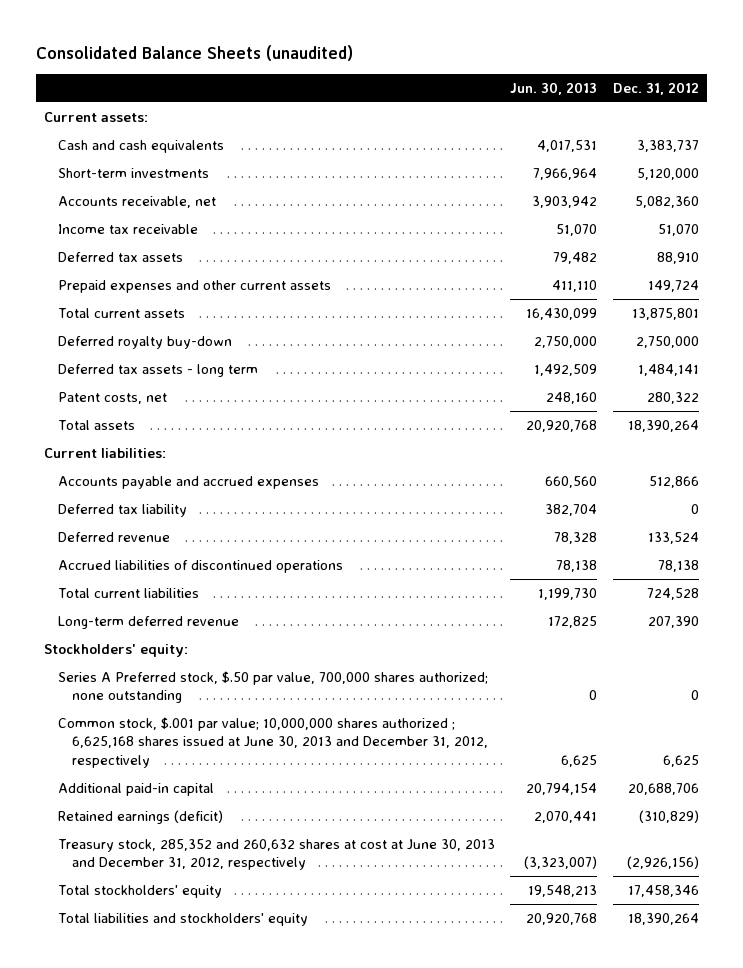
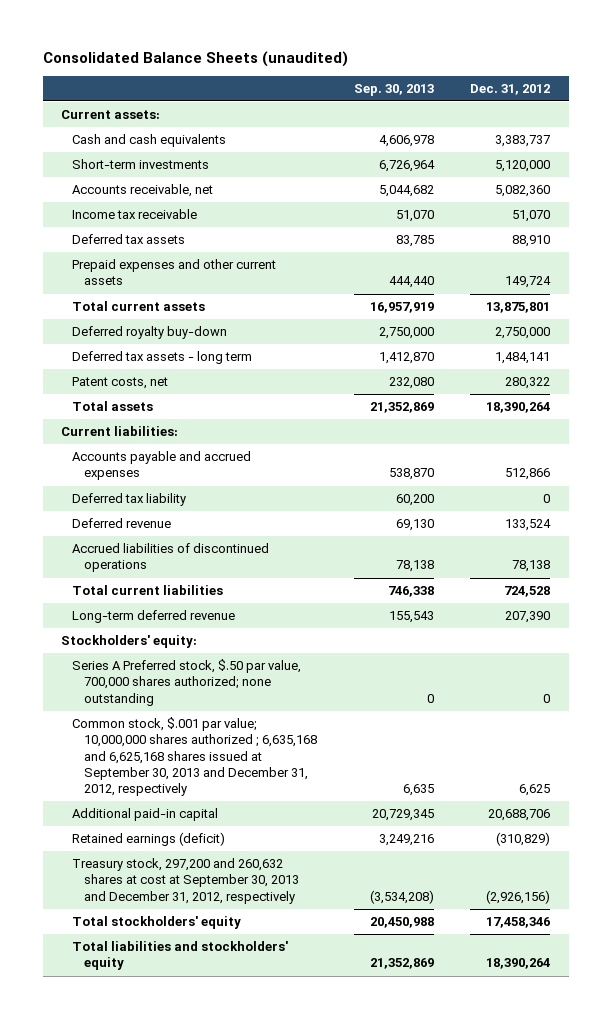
- | Jun. 30, 2013 | Dec. 31, 2012
+ | Sep. 30, 2013 | Dec. 31, 2012
- Common stock, $.001 par value; 10,000,000 shares authorized ; 6,625,168 shares issued at June 30, 2013 and December 31, 2012, respectively | 6,625 | 6,625
+ Common stock, $.001 par value; 10,000,000 shares authorized ; 6,635,168 and 6,625,168 shares issued at September 30, 2013 and December 31, 2012, respectively | 6,635 | 6,625
- Treasury stock, 285,352 and 260,632 shares at cost at June 30, 2013 and December 31, 2012, respectively | (3,323,007) | (2,926,156)
+ Treasury stock, 297,200 and 260,632 shares at cost at September 30, 2013 and December 31, 2012, respectively | (3,534,208) | (2,926,156)

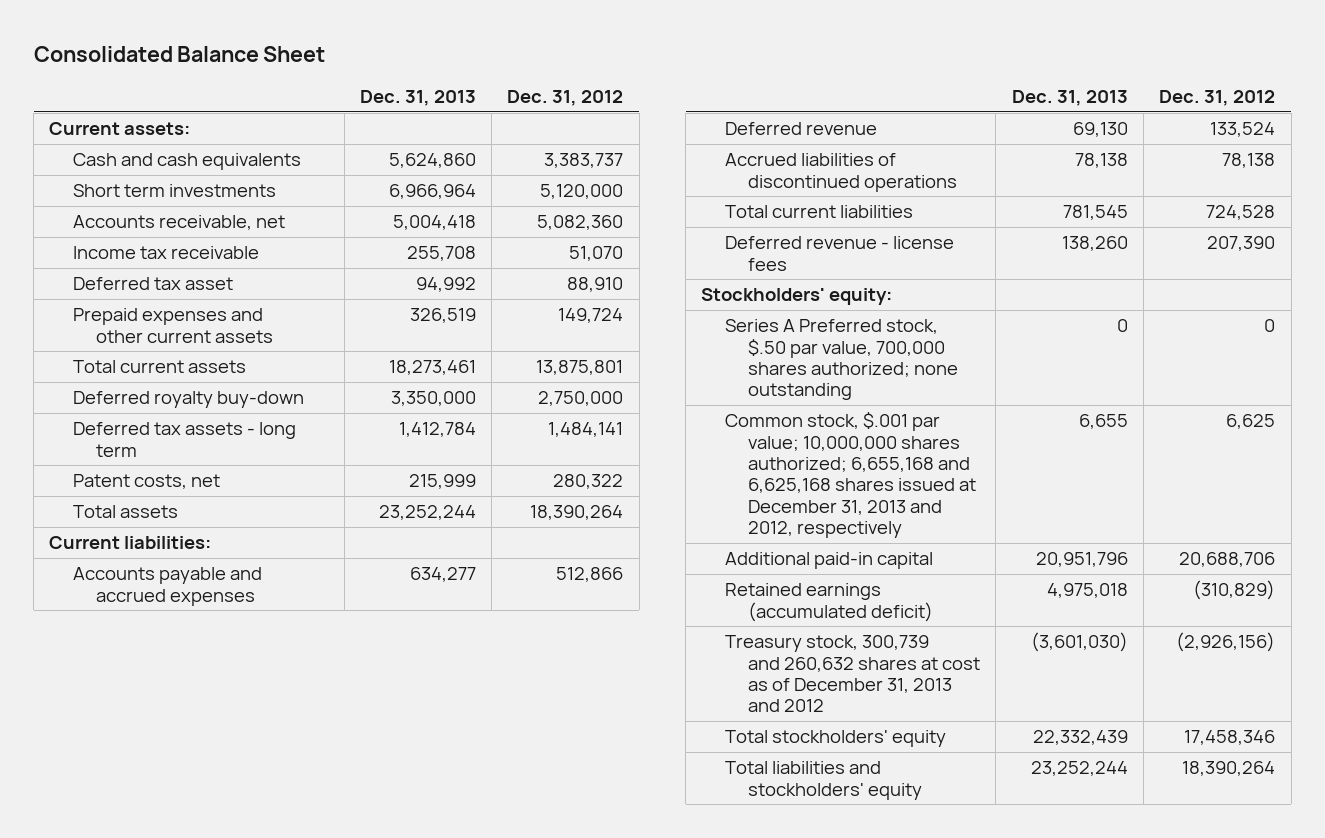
- Consolidated Balance Sheets (unaudited)
+ Consolidated Balance Sheet
- | Sep. 30, 2013 | Dec. 31, 2012
+ | Dec. 31, 2013 | Dec. 31, 2012
- Short-term investments | 6,726,964 | 5,120,000
+ Short term investments | 6,966,964 | 5,120,000
- Deferred tax assets | 83,785 | 88,910
+ Deferred tax asset | 94,992 | 88,910
- Deferred tax liability | 60,200 | 0
- Long-term deferred revenue | 155,543 | 207,390
+ Deferred revenue - license fees | 138,260 | 207,390
- Common stock, $.001 par value; 10,000,000 shares authorized ; 6,635,168 and 6,625,168 shares issued at September 30, 2013 and December 31, 2012, respectively | 6,635 | 6,625
+ Common stock, $.001 par value; 10,000,000 shares authorized; 6,655,168 and 6,625,168 shares issued at December 31, 2013 and 2012, respectively | 6,655 | 6,625
- Retained earnings (deficit) | 3,249,216 | (310,829)
- Treasury stock, 297,200 and 260,632 shares at cost at September 30, 2013 and December 31, 2012, respectively | (3,534,208) | (2,926,156)
+ Retained earnings (accumulated deficit) | 4,975,018 | (310,829)
+ Treasury stock, 300,739 and 260,632 shares at cost as of December 31, 2013 and 2012 | (3,601,030) | (2,926,156)

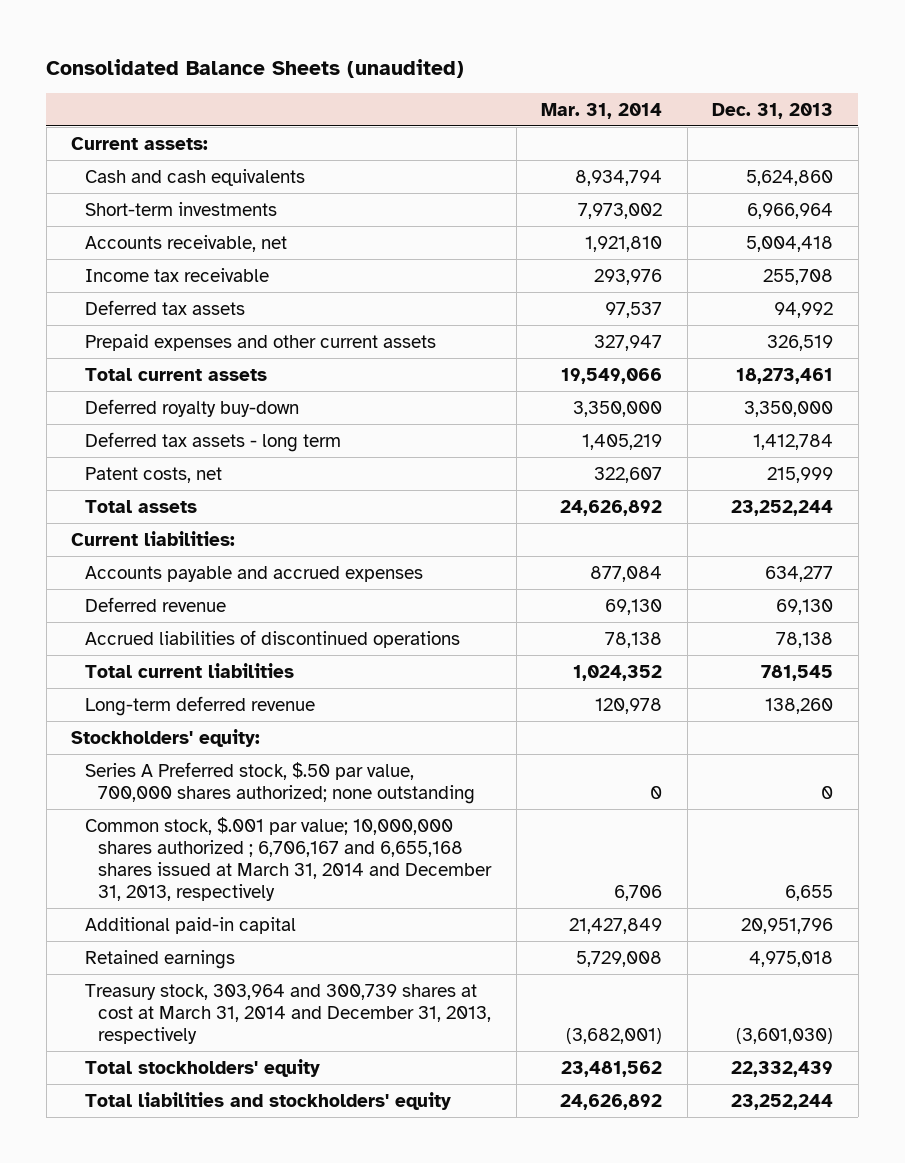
- Consolidated Balance Sheet
+ Consolidated Balance Sheets (unaudited)
- | Dec. 31, 2013 | Dec. 31, 2012
+ | Mar. 31, 2014 | Dec. 31, 2013
- Short term investments | 6,966,964 | 5,120,000
+ Short-term investments | 7,973,002 | 6,966,964
- Deferred tax asset | 94,992 | 88,910
+ Deferred tax assets | 97,537 | 94,992
- Deferred revenue - license fees | 138,260 | 207,390
+ Long-term deferred revenue | 120,978 | 138,260
- Common stock, $.001 par value; 10,000,000 shares authorized; 6,655,168 and 6,625,168 shares issued at December 31, 2013 and 2012, respectively | 6,655 | 6,625
+ Common stock, $.001 par value; 10,000,000 shares authorized ; 6,706,167 and 6,655,168 shares issued at March 31, 2014 and December 31, 2013, respectively | 6,706 | 6,655
- Retained earnings (accumulated deficit) | 4,975,018 | (310,829)
- Treasury stock, 300,739 and 260,632 shares at cost as of December 31, 2013 and 2012 | (3,601,030) | (2,926,156)
+ Retained earnings | 5,729,008 | 4,975,018
+ Treasury stock, 303,964 and 300,739 shares at cost at March 31, 2014 and December 31, 2013, respectively | (3,682,001) | (3,601,030)

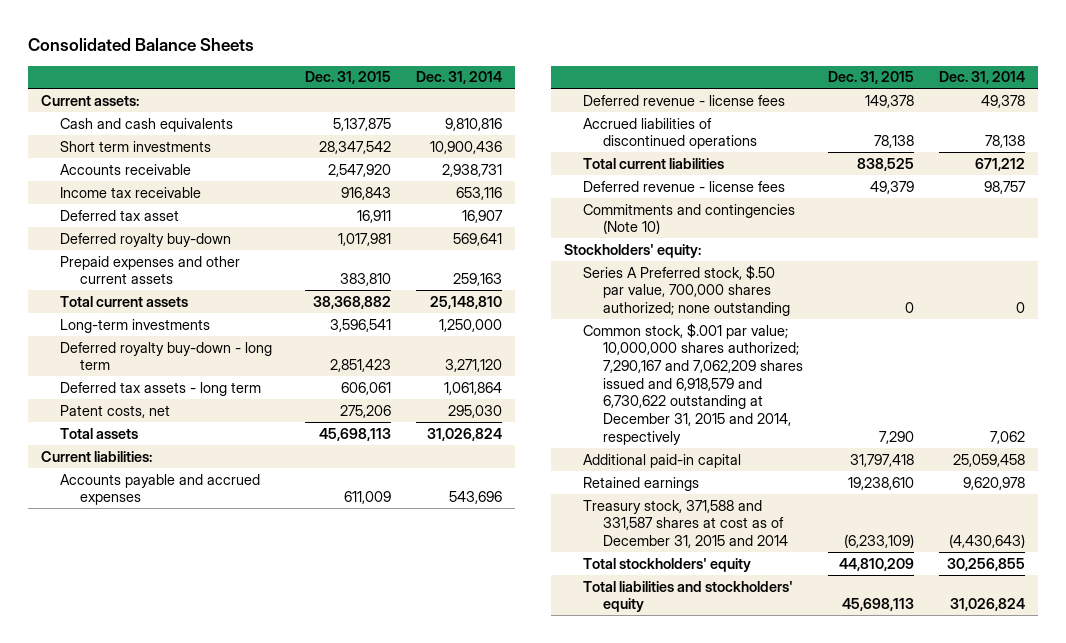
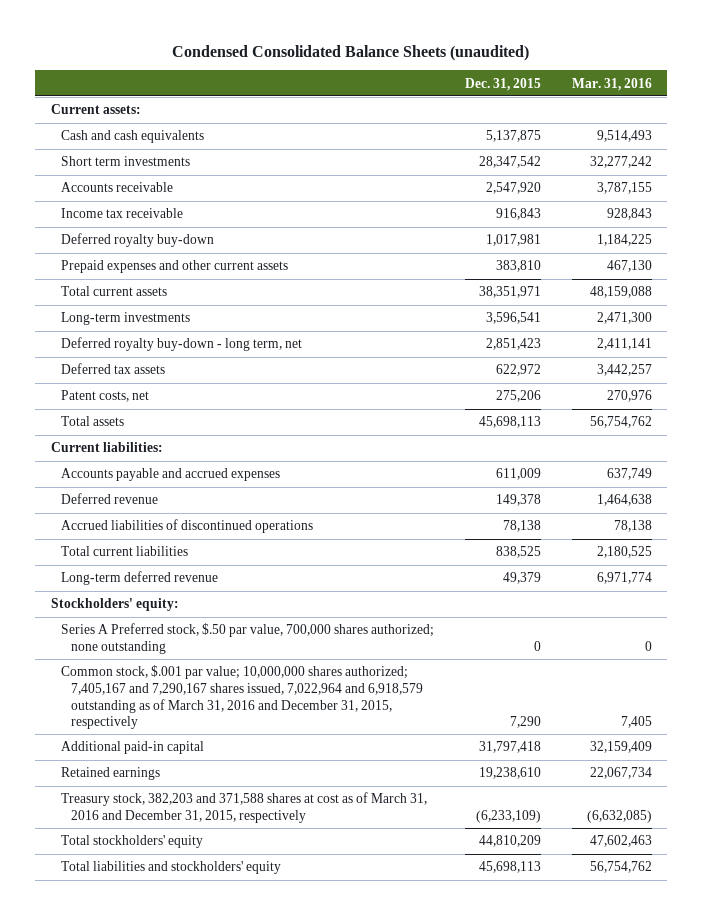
- Consolidated Balance Sheets
+ Condensed Consolidated Balance Sheets (unaudited)
- | Dec. 31, 2015 | Dec. 31, 2014
+ | Dec. 31, 2015 | Mar. 31, 2016
- Deferred tax asset | 16,911 | 16,907
- Total current assets | 38,368,882 | 25,148,810
+ Total current assets | 38,351,971 | 48,159,088
- Deferred royalty buy-down - long term | 2,851,423 | 3,271,120
- Deferred tax assets - long term | 606,061 | 1,061,864
+ Deferred royalty buy-down - long term, net | 2,851,423 | 2,411,141
+ Deferred tax assets | 622,972 | 3,442,257
- Deferred revenue - license fees | 149,378 | 49,378
+ Deferred revenue | 149,378 | 1,464,638
- Deferred revenue - license fees | 49,379 | 98,757
- Commitments and contingencies (Note 10)
+ Long-term deferred revenue | 49,379 | 6,971,774
- Common stock, $.001 par value; 10,000,000 shares authorized; 7,290,167 and 7,062,209 shares issued and 6,918,579 and 6,730,622 outstanding at December 31, 2015 and 2014, respectively | 7,290 | 7,062
+ Common stock, $.001 par value; 10,000,000 shares authorized; 7,405,167 and 7,290,167 shares issued, 7,022,964 and 6,918,579 outstanding as of March 31, 2016 and December 31, 2015, respectively | 7,290 | 7,405
- Treasury stock, 371,588 and 331,587 shares at cost as of December 31, 2015 and 2014 | (6,233,109) | (4,430,643)
+ Treasury stock, 382,203 and 371,588 shares at cost as of March 31, 2016 and December 31, 2015, respectively | (6,233,109) | (6,632,085)

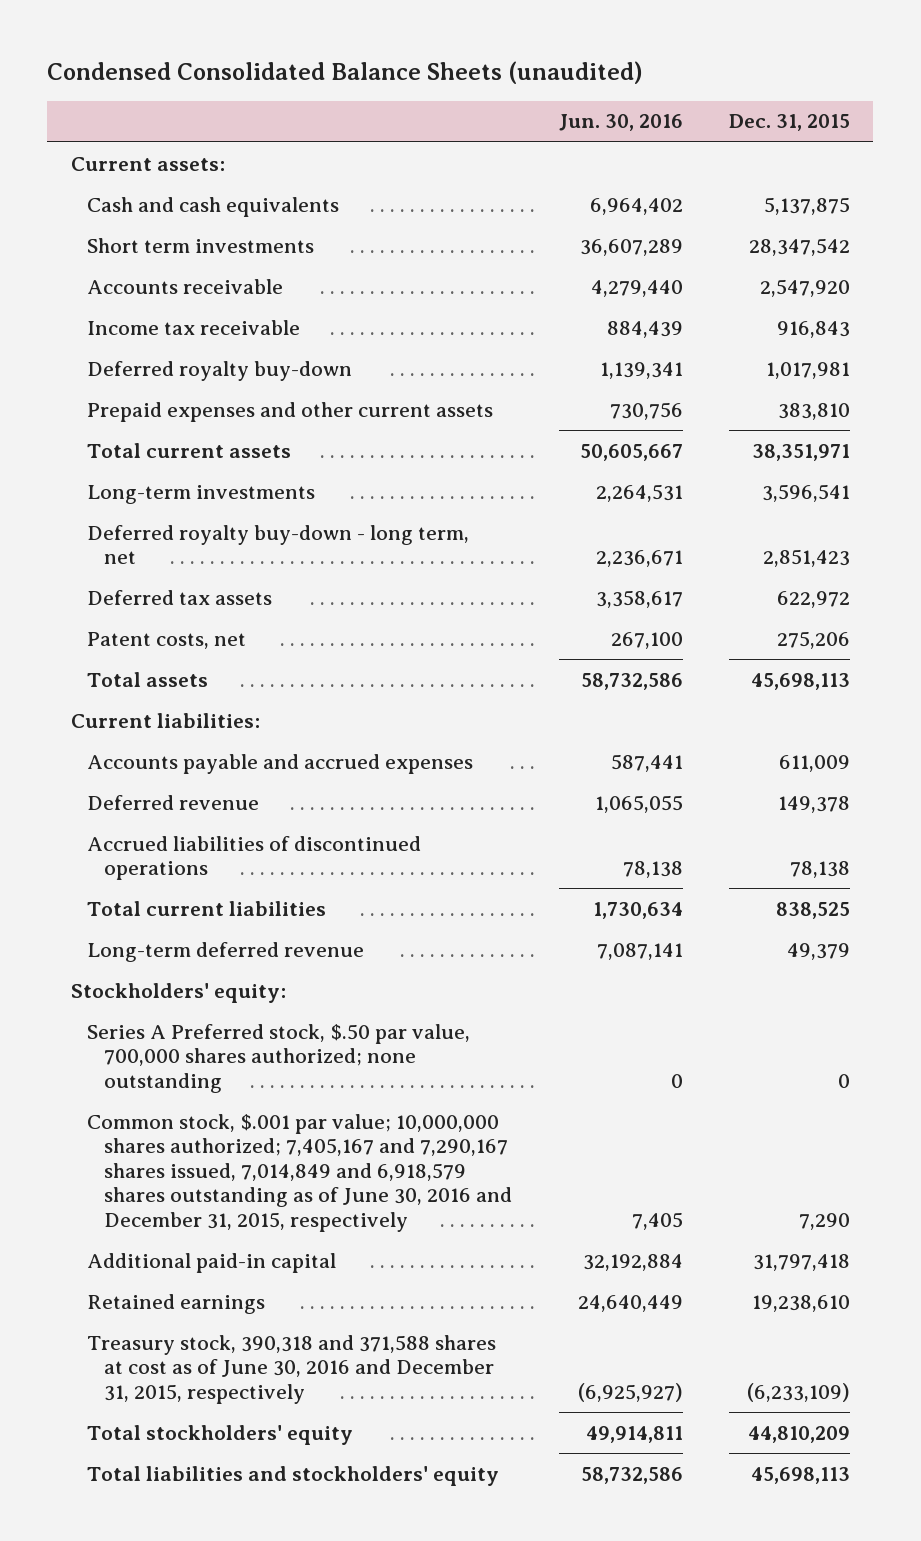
- | Dec. 31, 2015 | Mar. 31, 2016
+ | Jun. 30, 2016 | Dec. 31, 2015
- Common stock, $.001 par value; 10,000,000 shares authorized; 7,405,167 and 7,290,167 shares issued, 7,022,964 and 6,918,579 outstanding as of March 31, 2016 and December 31, 2015, respectively | 7,290 | 7,405
+ Common stock, $.001 par value; 10,000,000 shares authorized; 7,405,167 and 7,290,167 shares issued, 7,014,849 and 6,918,579 shares outstanding as of June 30, 2016 and December 31, 2015, respectively | 7,405 | 7,290
- Treasury stock, 382,203 and 371,588 shares at cost as of March 31, 2016 and December 31, 2015, respectively | (6,233,109) | (6,632,085)
+ Treasury stock, 390,318 and 371,588 shares at cost as of June 30, 2016 and December 31, 2015, respectively | (6,925,927) | (6,233,109)

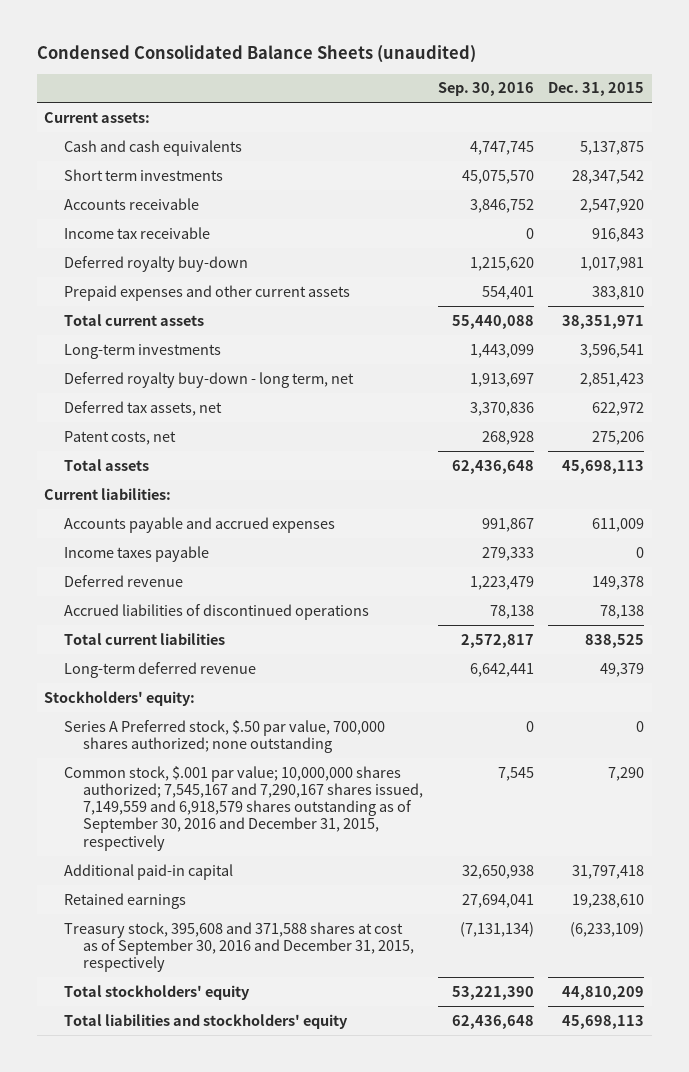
- | Jun. 30, 2016 | Dec. 31, 2015
+ | Sep. 30, 2016 | Dec. 31, 2015
- Deferred tax assets | 3,358,617 | 622,972
+ Deferred tax assets, net | 3,370,836 | 622,972
+ Income taxes payable | 279,333 | 0
- Common stock, $.001 par value; 10,000,000 shares authorized; 7,405,167 and 7,290,167 shares issued, 7,014,849 and 6,918,579 shares outstanding as of June 30, 2016 and December 31, 2015, respectively | 7,405 | 7,290
+ Common stock, $.001 par value; 10,000,000 shares authorized; 7,545,167 and 7,290,167 shares issued, 7,149,559 and 6,918,579 shares outstanding as of September 30, 2016 and December 31, 2015, respectively | 7,545 | 7,290
- Treasury stock, 390,318 and 371,588 shares at cost as of June 30, 2016 and December 31, 2015, respectively | (6,925,927) | (6,233,109)
+ Treasury stock, 395,608 and 371,588 shares at cost as of September 30, 2016 and December 31, 2015, respectively | (7,131,134) | (6,233,109)

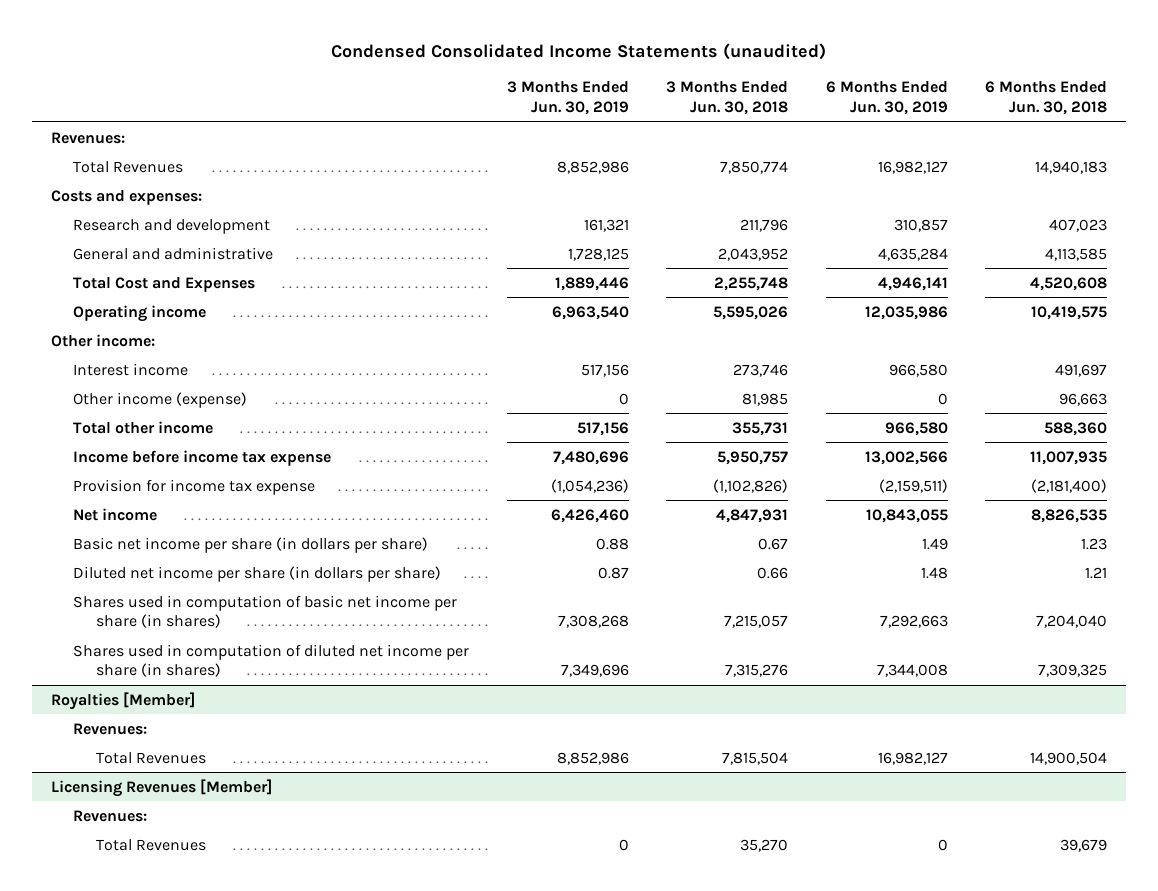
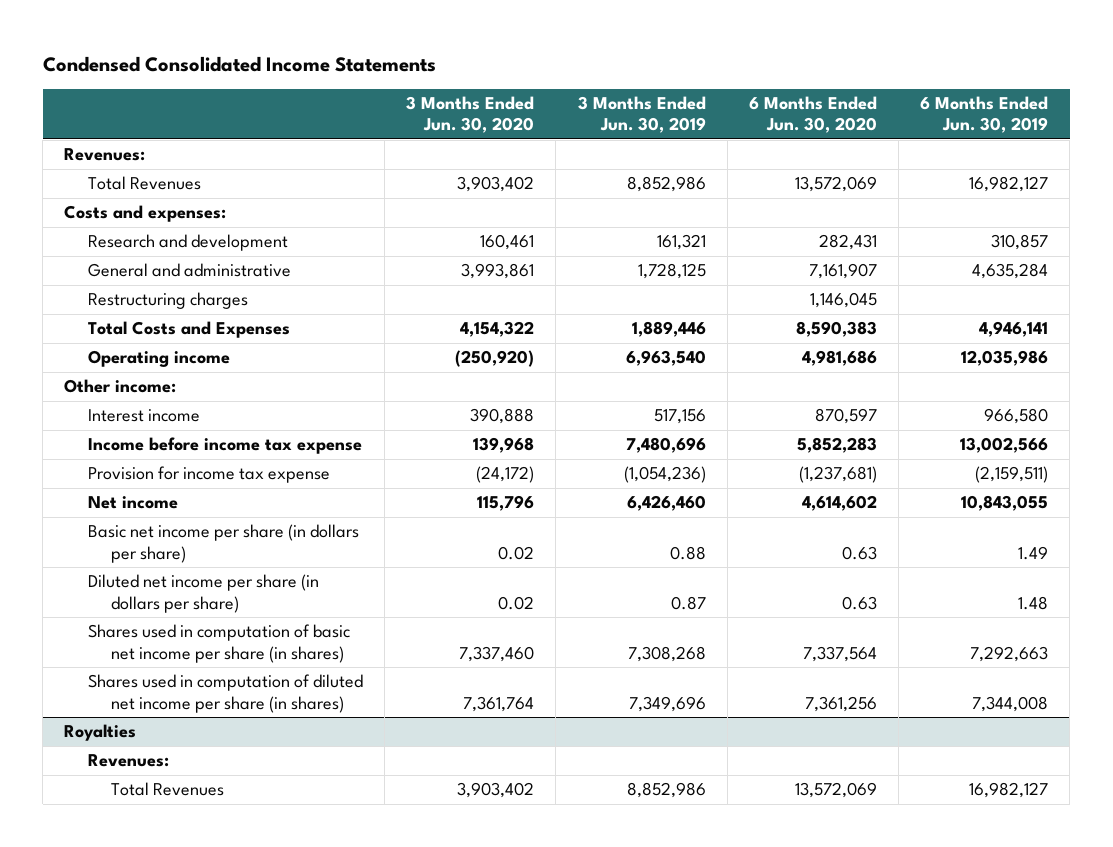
- Condensed Consolidated Income Statements (unaudited)
+ Condensed Consolidated Income Statements
- | 3 Months Ended Jun. 30, 2019 | 3 Months Ended Jun. 30, 2018 | 6 Months Ended Jun. 30, 2019 | 6 Months Ended Jun. 30, 2018
+ | 3 Months Ended Jun. 30, 2020 | 3 Months Ended Jun. 30, 2019 | 6 Months Ended Jun. 30, 2020 | 6 Months Ended Jun. 30, 2019
- Total Cost and Expenses | 1,889,446 | 2,255,748 | 4,946,141 | 4,520,608
+ Restructuring charges | | | 1,146,045 |
+ Total Costs and Expenses | 4,154,322 | 1,889,446 | 8,590,383 | 4,946,141
- Other income (expense) | 0 | 81,985 | 0 | 96,663
- Total other income | 517,156 | 355,731 | 966,580 | 588,360
- Royalties [Member]
+ Royalties
- Licensing Revenues [Member]
- Revenues:
- Total Revenues | 0 | 35,270 | 0 | 39,679

